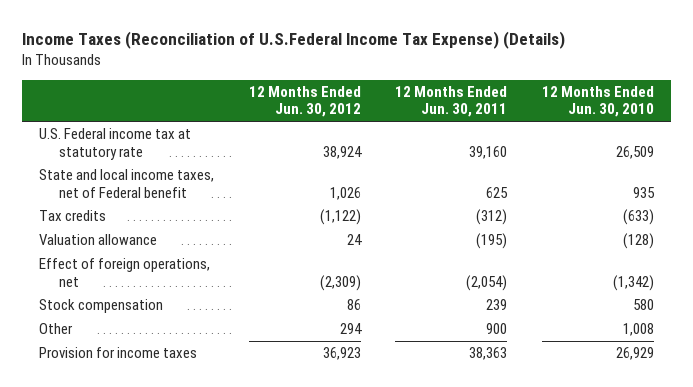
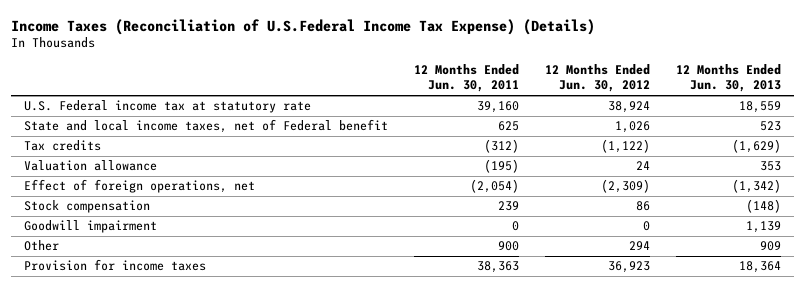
- | 12 Months Ended Jun. 30, 2012 | 12 Months Ended Jun. 30, 2011 | 12 Months Ended Jun. 30, 2010
+ | 12 Months Ended Jun. 30, 2011 | 12 Months Ended Jun. 30, 2012 | 12 Months Ended Jun. 30, 2013
+ Goodwill impairment | 0 | 0 | 1,139

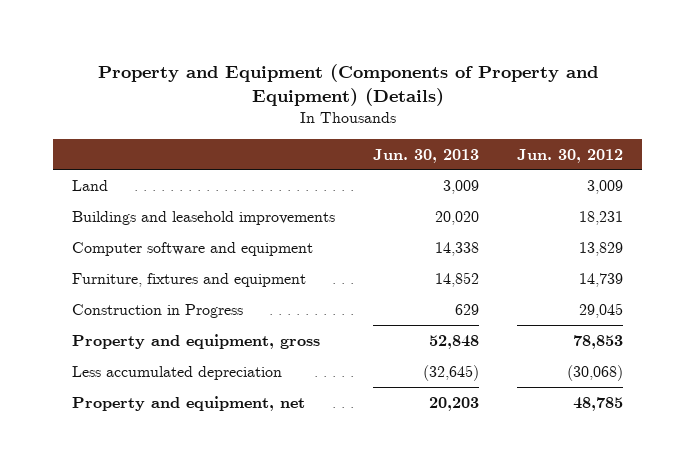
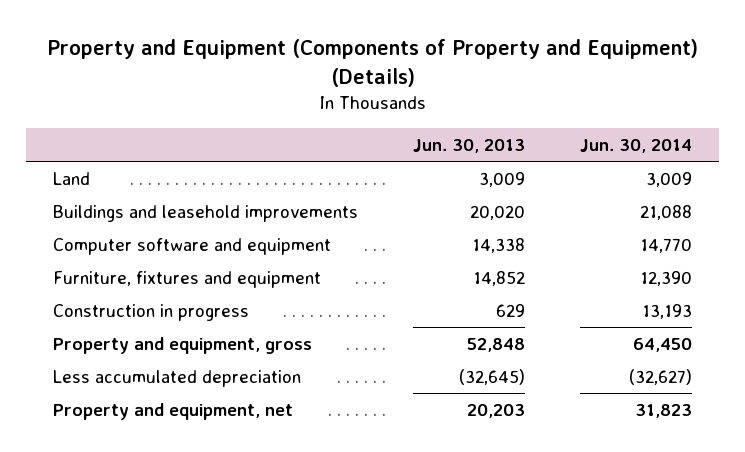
- | Jun. 30, 2013 | Jun. 30, 2012
+ | Jun. 30, 2013 | Jun. 30, 2014
- Construction in Progress | 629 | 29,045
+ Construction in progress | 629 | 13,193

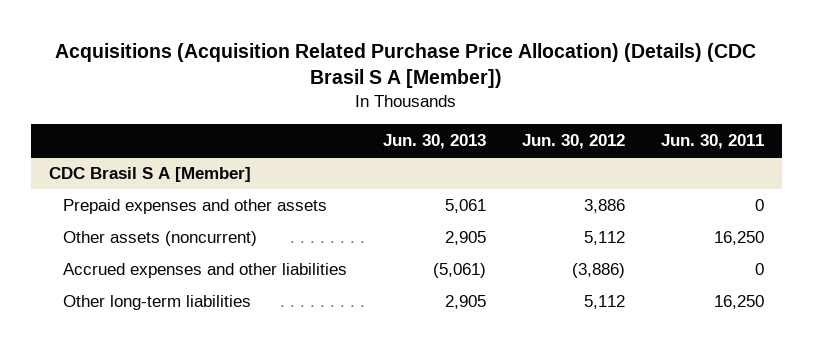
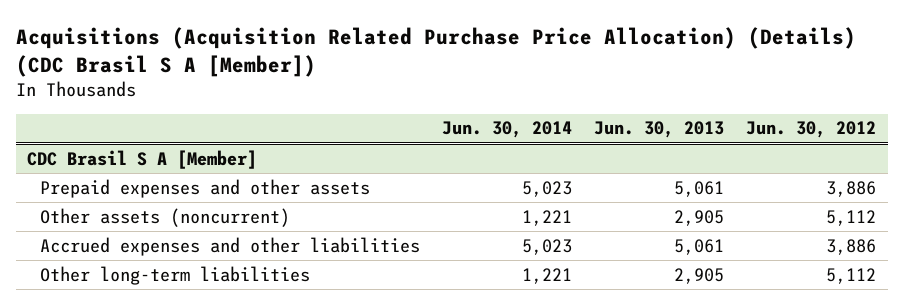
- | Jun. 30, 2013 | Jun. 30, 2012 | Jun. 30, 2011
+ | Jun. 30, 2014 | Jun. 30, 2013 | Jun. 30, 2012
@ CDC Brasil S A [Member]
- Accrued expenses and other liabilities | (5,061) | (3,886) | 0
+ Accrued expenses and other liabilities | 5,023 | 5,061 | 3,886

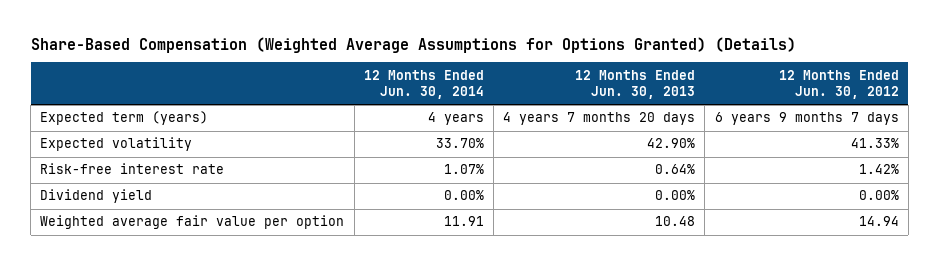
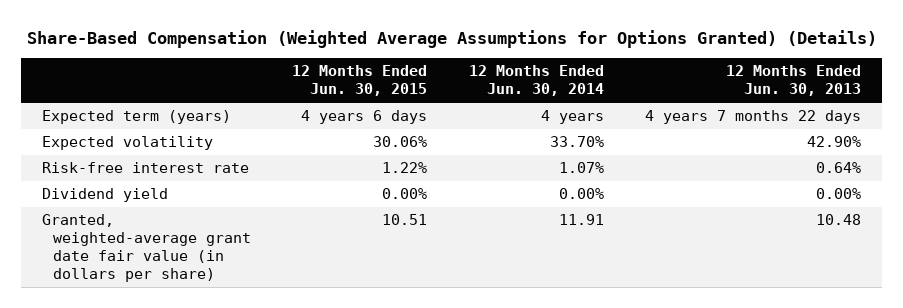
- | 12 Months Ended Jun. 30, 2014 | 12 Months Ended Jun. 30, 2013 | 12 Months Ended Jun. 30, 2012
+ | 12 Months Ended Jun. 30, 2015 | 12 Months Ended Jun. 30, 2014 | 12 Months Ended Jun. 30, 2013
- Expected term (years) | 4 years | 4 years 7 months 20 days | 6 years 9 months 7 days
+ Expected term (years) | 4 years 6 days | 4 years | 4 years 7 months 22 days
- Weighted average fair value per option | 11.91 | 10.48 | 14.94
+ Granted, weighted-average grant date fair value (in dollars per share) | 10.51 | 11.91 | 10.48

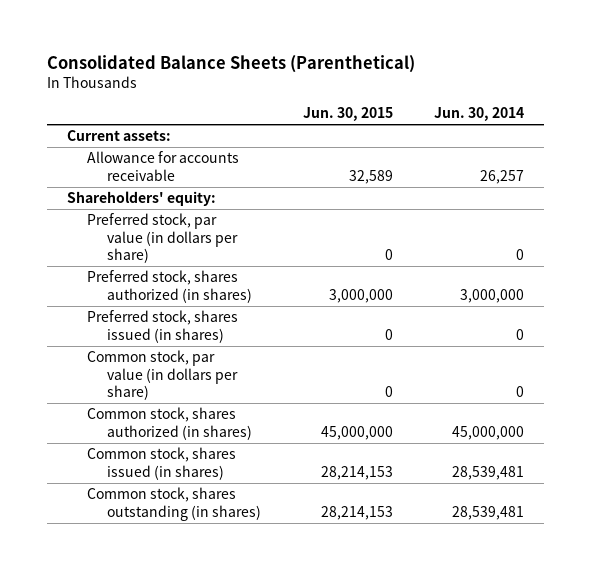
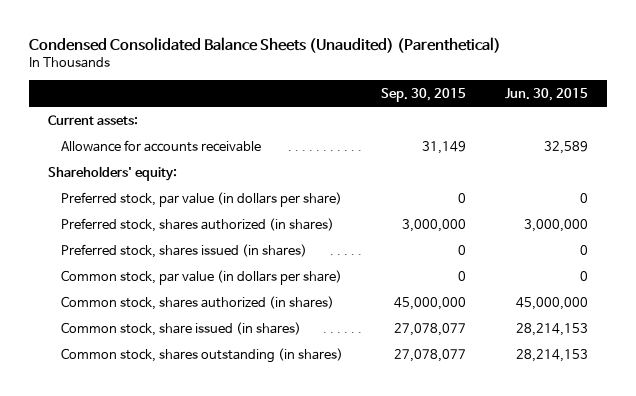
- Consolidated Balance Sheets (Parenthetical)
+ Condensed Consolidated Balance Sheets (Unaudited) (Parenthetical)
- | Jun. 30, 2015 | Jun. 30, 2014
+ | Sep. 30, 2015 | Jun. 30, 2015
- Common stock, shares issued (in shares) | 28,214,153 | 28,539,481
+ Common stock, share issued (in shares) | 27,078,077 | 28,214,153

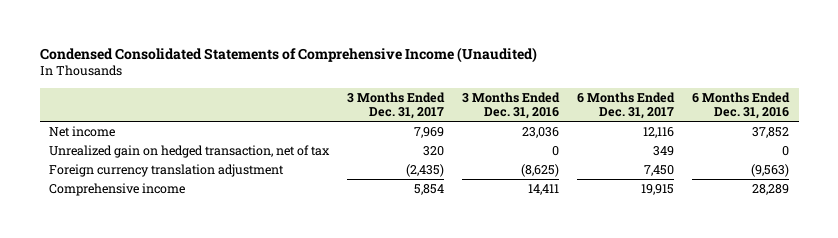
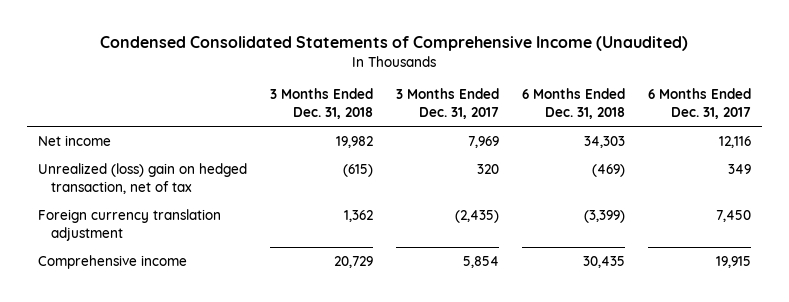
- | 3 Months Ended Dec. 31, 2017 | 3 Months Ended Dec. 31, 2016 | 6 Months Ended Dec. 31, 2017 | 6 Months Ended Dec. 31, 2016
+ | 3 Months Ended Dec. 31, 2018 | 3 Months Ended Dec. 31, 2017 | 6 Months Ended Dec. 31, 2018 | 6 Months Ended Dec. 31, 2017
- Unrealized gain on hedged transaction, net of tax | 320 | 0 | 349 | 0
+ Unrealized (loss) gain on hedged transaction, net of tax | (615) | 320 | (469) | 349

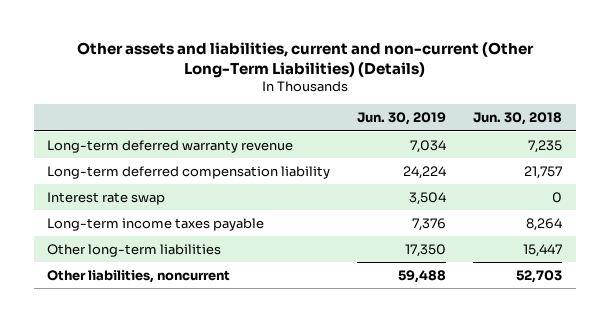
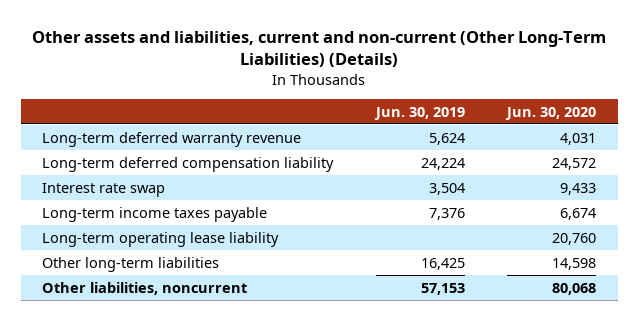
- | Jun. 30, 2019 | Jun. 30, 2018
+ | Jun. 30, 2019 | Jun. 30, 2020
- Long-term deferred warranty revenue | 7,034 | 7,235
+ Long-term deferred warranty revenue | 5,624 | 4,031
- Other long-term liabilities | 17,350 | 15,447
- Other liabilities, noncurrent | 59,488 | 52,703
+ Long-term operating lease liability | | 20,760
+ Other long-term liabilities | 16,425 | 14,598
+ Other liabilities, noncurrent | 57,153 | 80,068

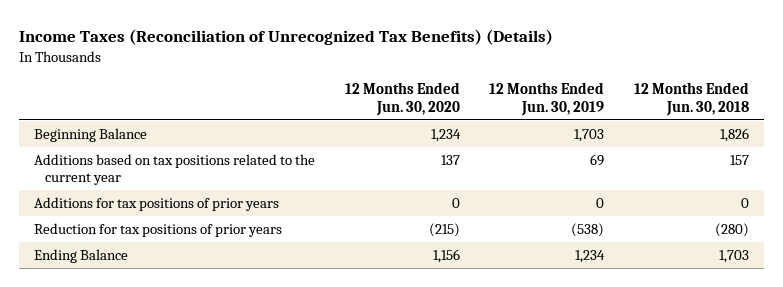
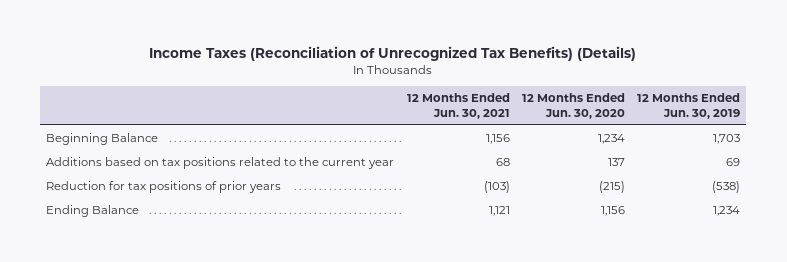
- | 12 Months Ended Jun. 30, 2020 | 12 Months Ended Jun. 30, 2019 | 12 Months Ended Jun. 30, 2018
+ | 12 Months Ended Jun. 30, 2021 | 12 Months Ended Jun. 30, 2020 | 12 Months Ended Jun. 30, 2019
- Additions for tax positions of prior years | 0 | 0 | 0

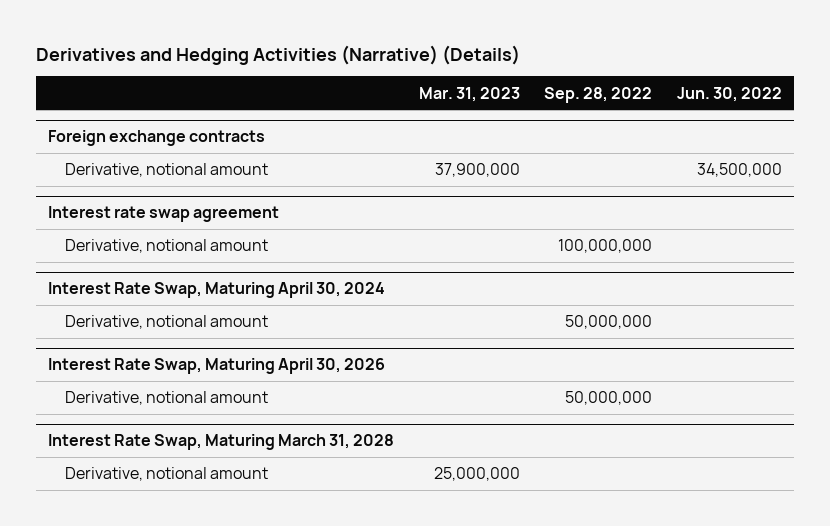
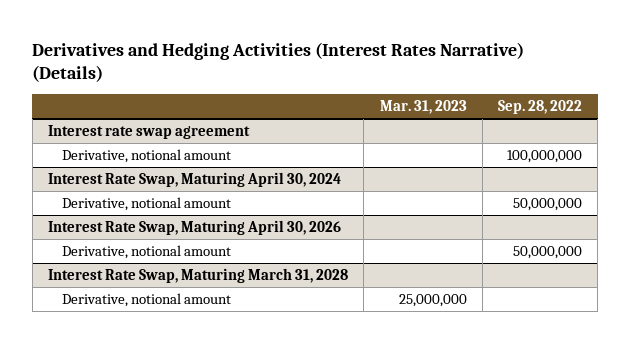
- Derivatives and Hedging Activities (Narrative) (Details)
+ Derivatives and Hedging Activities (Interest Rates Narrative) (Details)
- | Mar. 31, 2023 | Sep. 28, 2022 | Jun. 30, 2022
+ | Mar. 31, 2023 | Sep. 28, 2022
- Foreign exchange contracts
- Derivative, notional amount | 37,900,000 | | 34,500,000

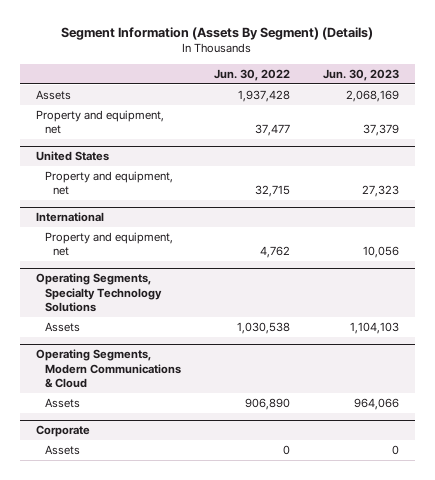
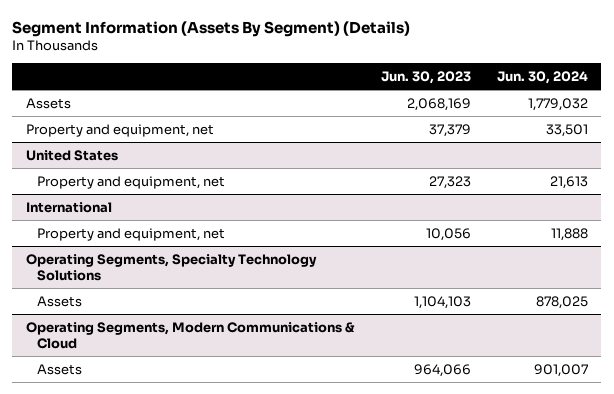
- | Jun. 30, 2022 | Jun. 30, 2023
+ | Jun. 30, 2023 | Jun. 30, 2024
- Corporate
- Assets | 0 | 0

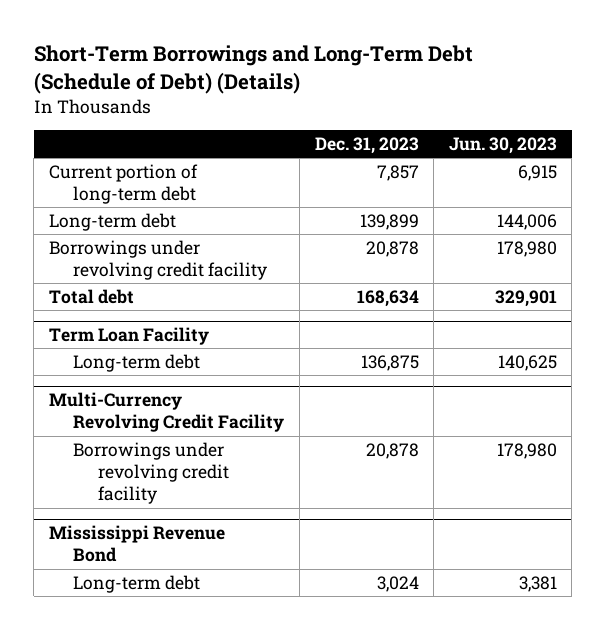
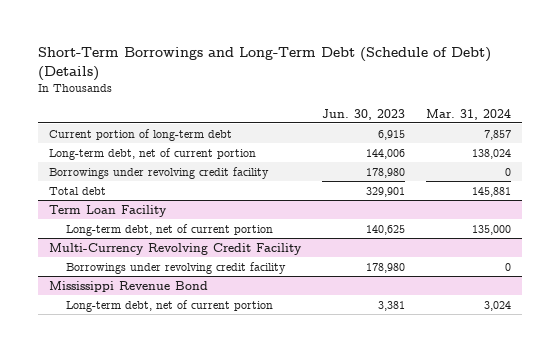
- | Dec. 31, 2023 | Jun. 30, 2023
+ | Jun. 30, 2023 | Mar. 31, 2024
- Long-term debt | 139,899 | 144,006
+ Long-term debt, net of current portion | 144,006 | 138,024
@ Term Loan Facility
- Long-term debt | 136,875 | 140,625
+ Long-term debt, net of current portion | 140,625 | 135,000
@ Mississippi Revenue Bond
- Long-term debt | 3,024 | 3,381
+ Long-term debt, net of current portion | 3,381 | 3,024

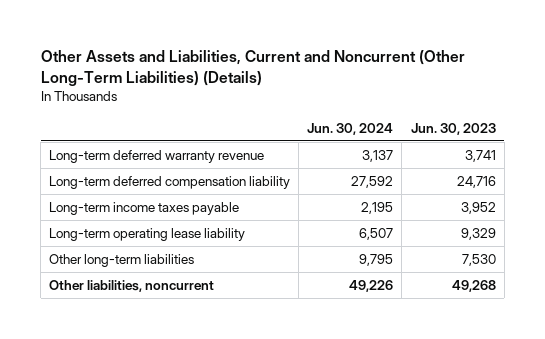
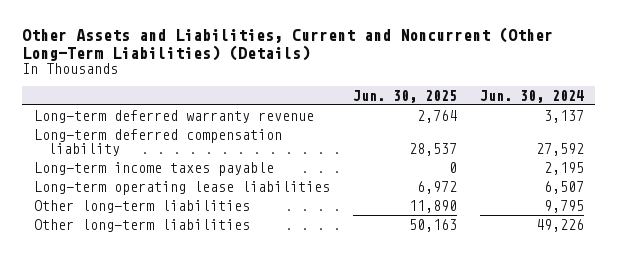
- | Jun. 30, 2024 | Jun. 30, 2023
+ | Jun. 30, 2025 | Jun. 30, 2024
- Long-term operating lease liability | 6,507 | 9,329
+ Long-term operating lease liabilities | 6,972 | 6,507
- Other liabilities, noncurrent | 49,226 | 49,268
+ Other long-term liabilities | 50,163 | 49,226

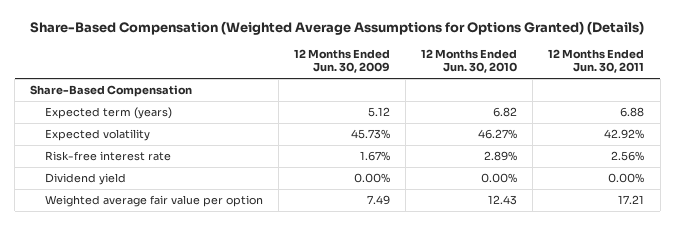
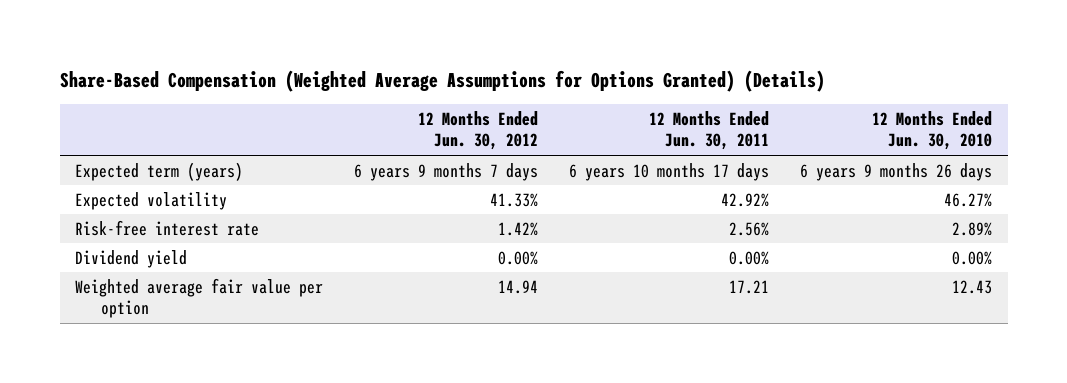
- | 12 Months Ended Jun. 30, 2009 | 12 Months Ended Jun. 30, 2010 | 12 Months Ended Jun. 30, 2011
+ | 12 Months Ended Jun. 30, 2012 | 12 Months Ended Jun. 30, 2011 | 12 Months Ended Jun. 30, 2010
- Share-Based Compensation
- Expected term (years) | 5.12 | 6.82 | 6.88
+ Expected term (years) | 6 years 9 months 7 days | 6 years 10 months 17 days | 6 years 9 months 26 days

